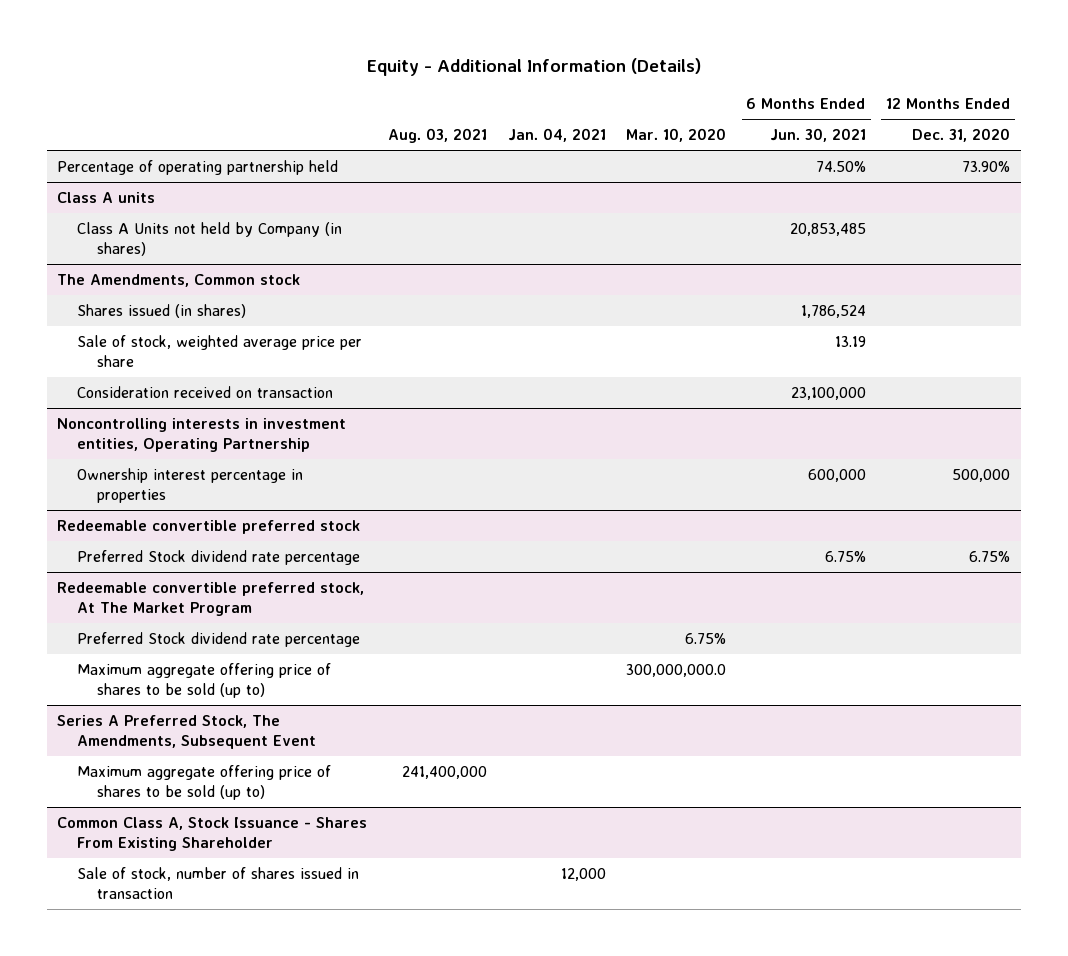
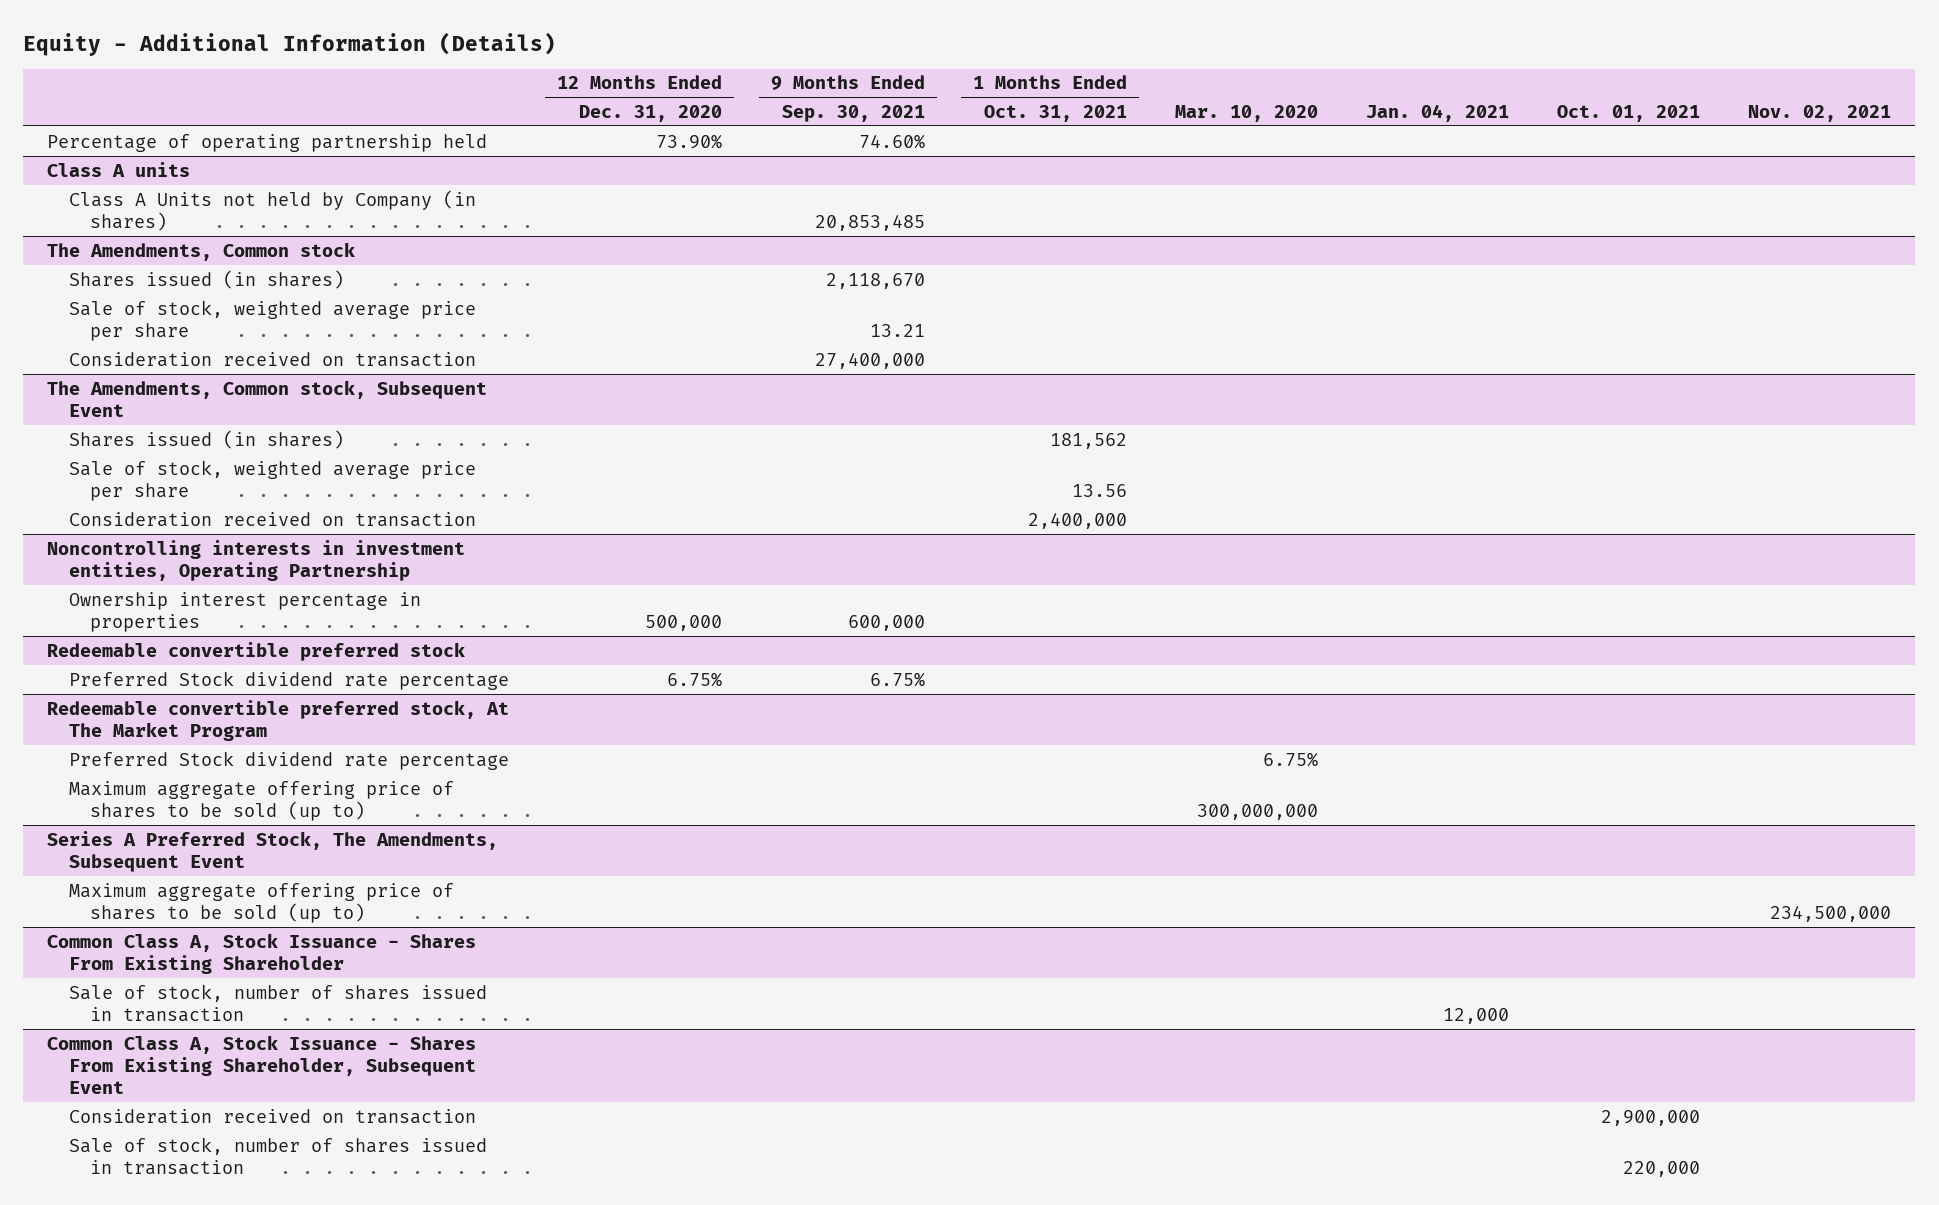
- | Aug. 03, 2021 | Jan. 04, 2021 | Mar. 10, 2020 | 6 Months Ended Jun. 30, 2021 | 12 Months Ended Dec. 31, 2020
+ | 12 Months Ended Dec. 31, 2020 | 9 Months Ended Sep. 30, 2021 | 1 Months Ended Oct. 31, 2021 | Mar. 10, 2020 | Jan. 04, 2021 | Oct. 01, 2021 | Nov. 02, 2021
+ The Amendments, Common stock, Subsequent Event
+ Shares issued (in shares) | | | 181,562 | | | |
+ Sale of stock, weighted average price per share | | | 13.56 | | | |
+ Consideration received on transaction | | | 2,400,000 | | | |
@ Redeemable convertible preferred stock, At The Market Program
- Maximum aggregate offering price of shares to be sold (up to) | | | 300,000,000.0 | |
+ Maximum aggregate offering price of shares to be sold (up to) | | | | 300,000,000 | | |
+ Common Class A, Stock Issuance - Shares From Existing Shareholder, Subsequent Event
+ Consideration received on transaction | | | | | | 2,900,000 |
+ Sale of stock, number of shares issued in transaction | | | | | | 220,000 |

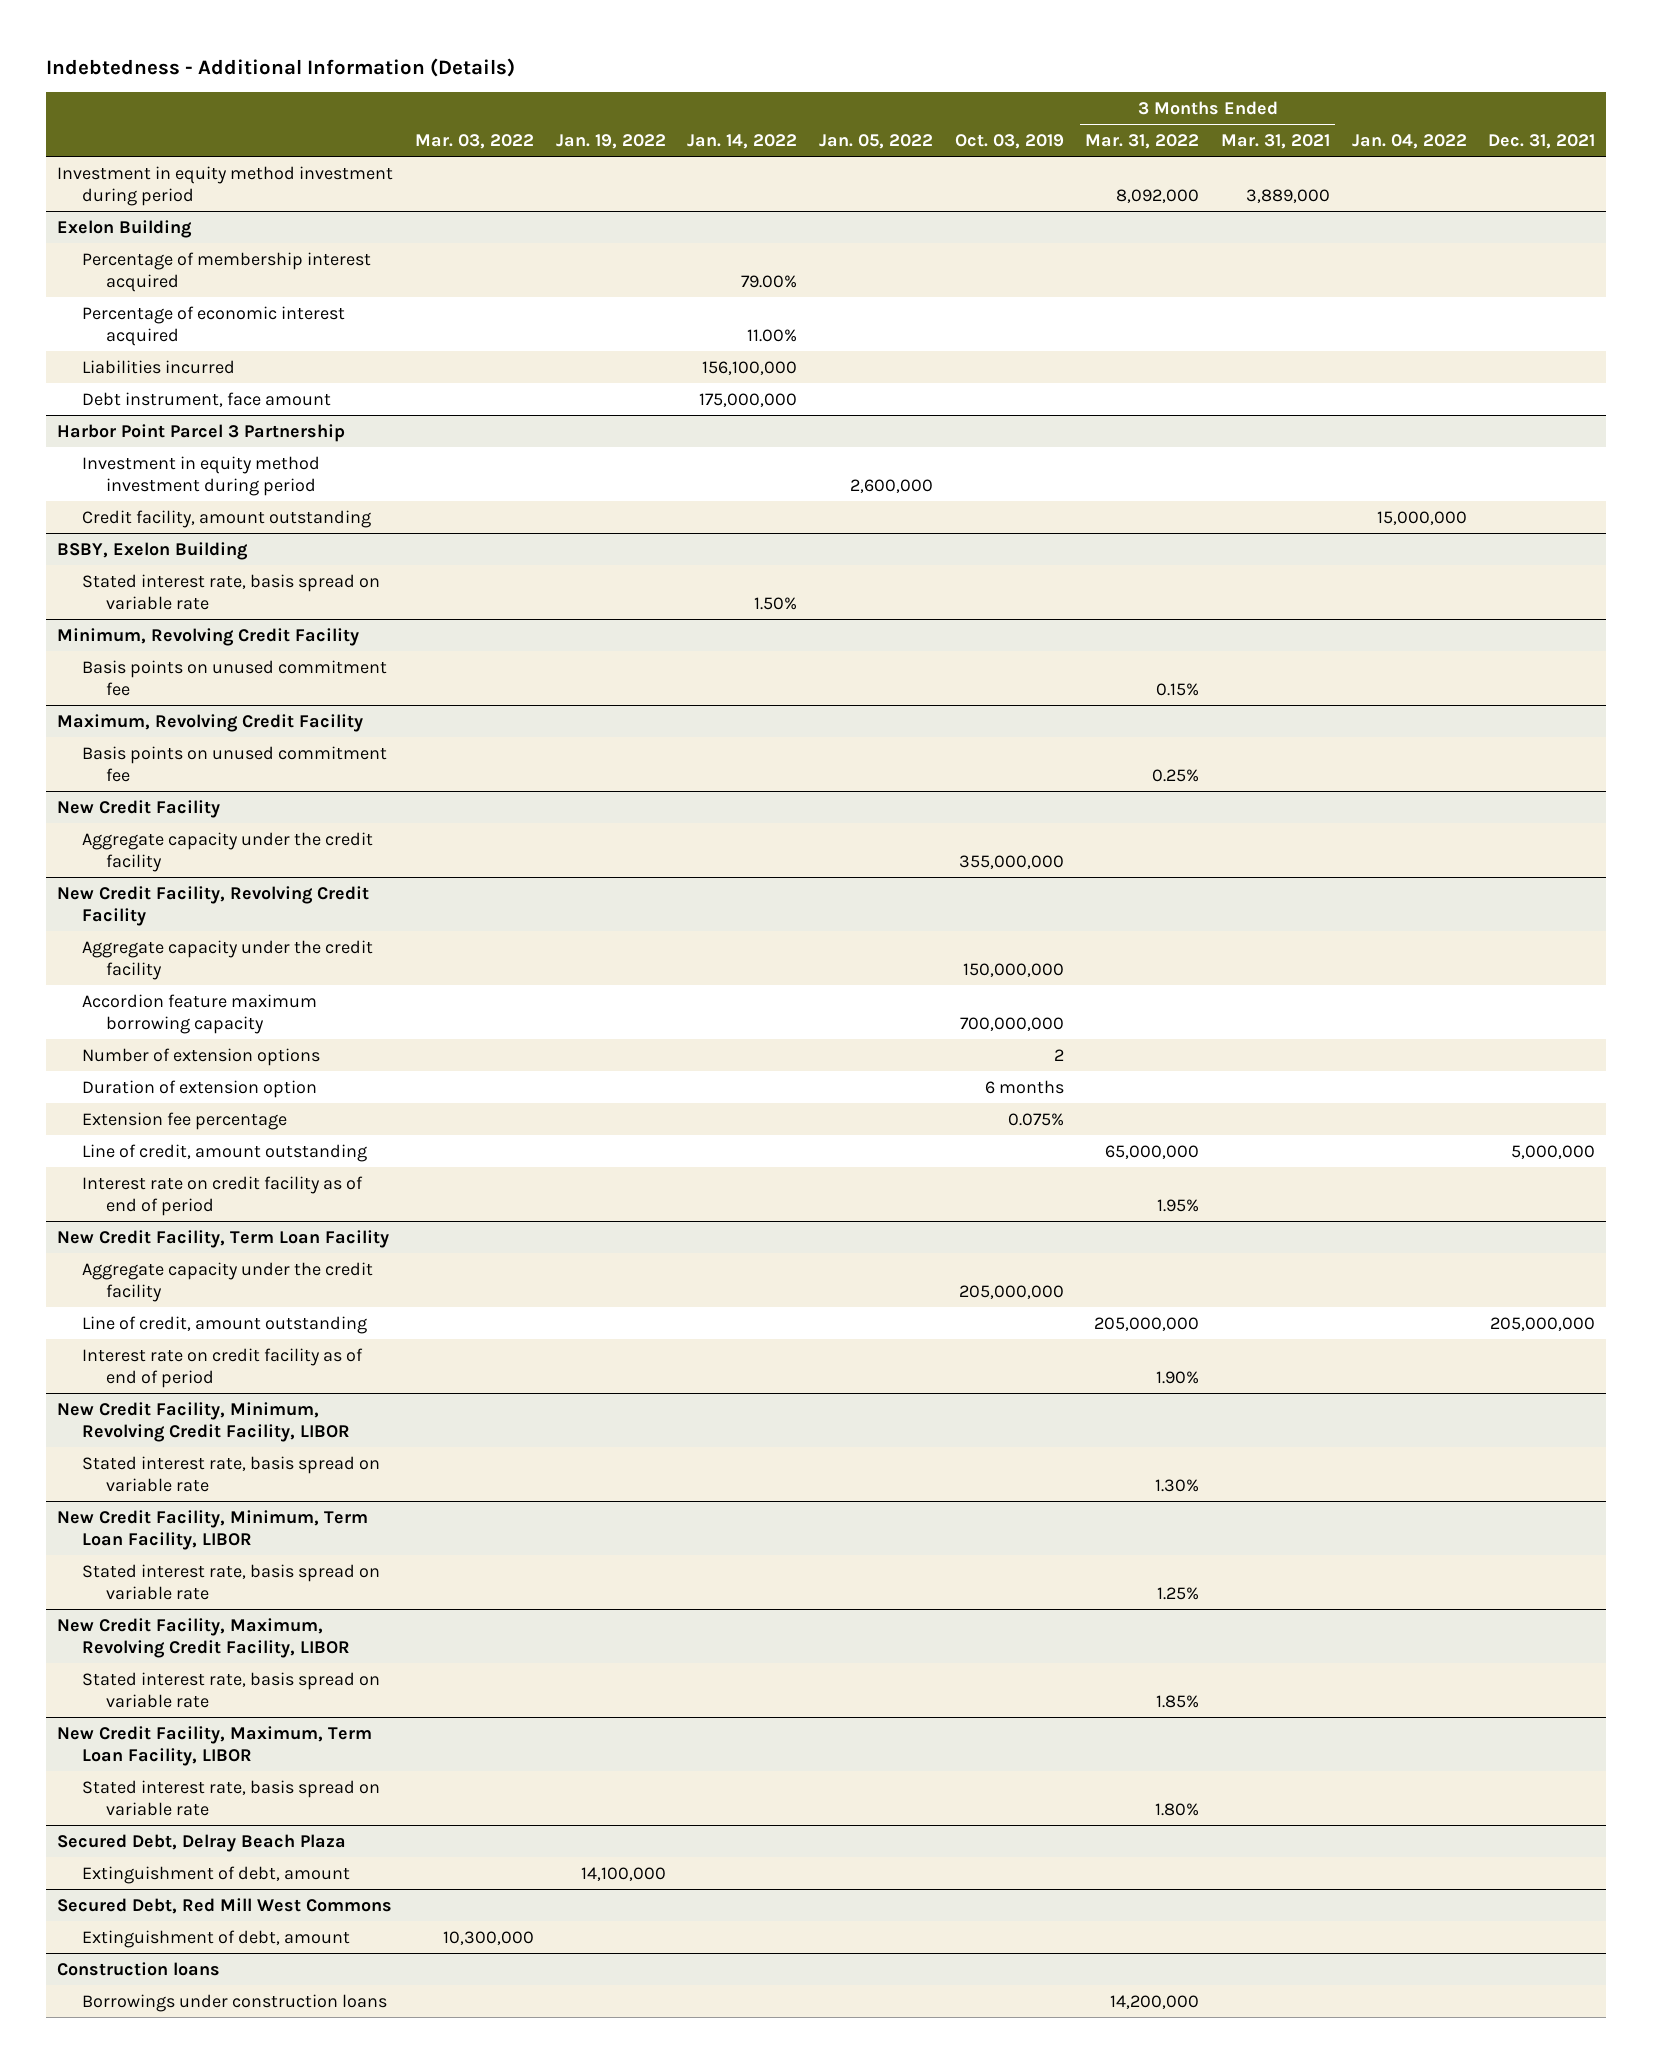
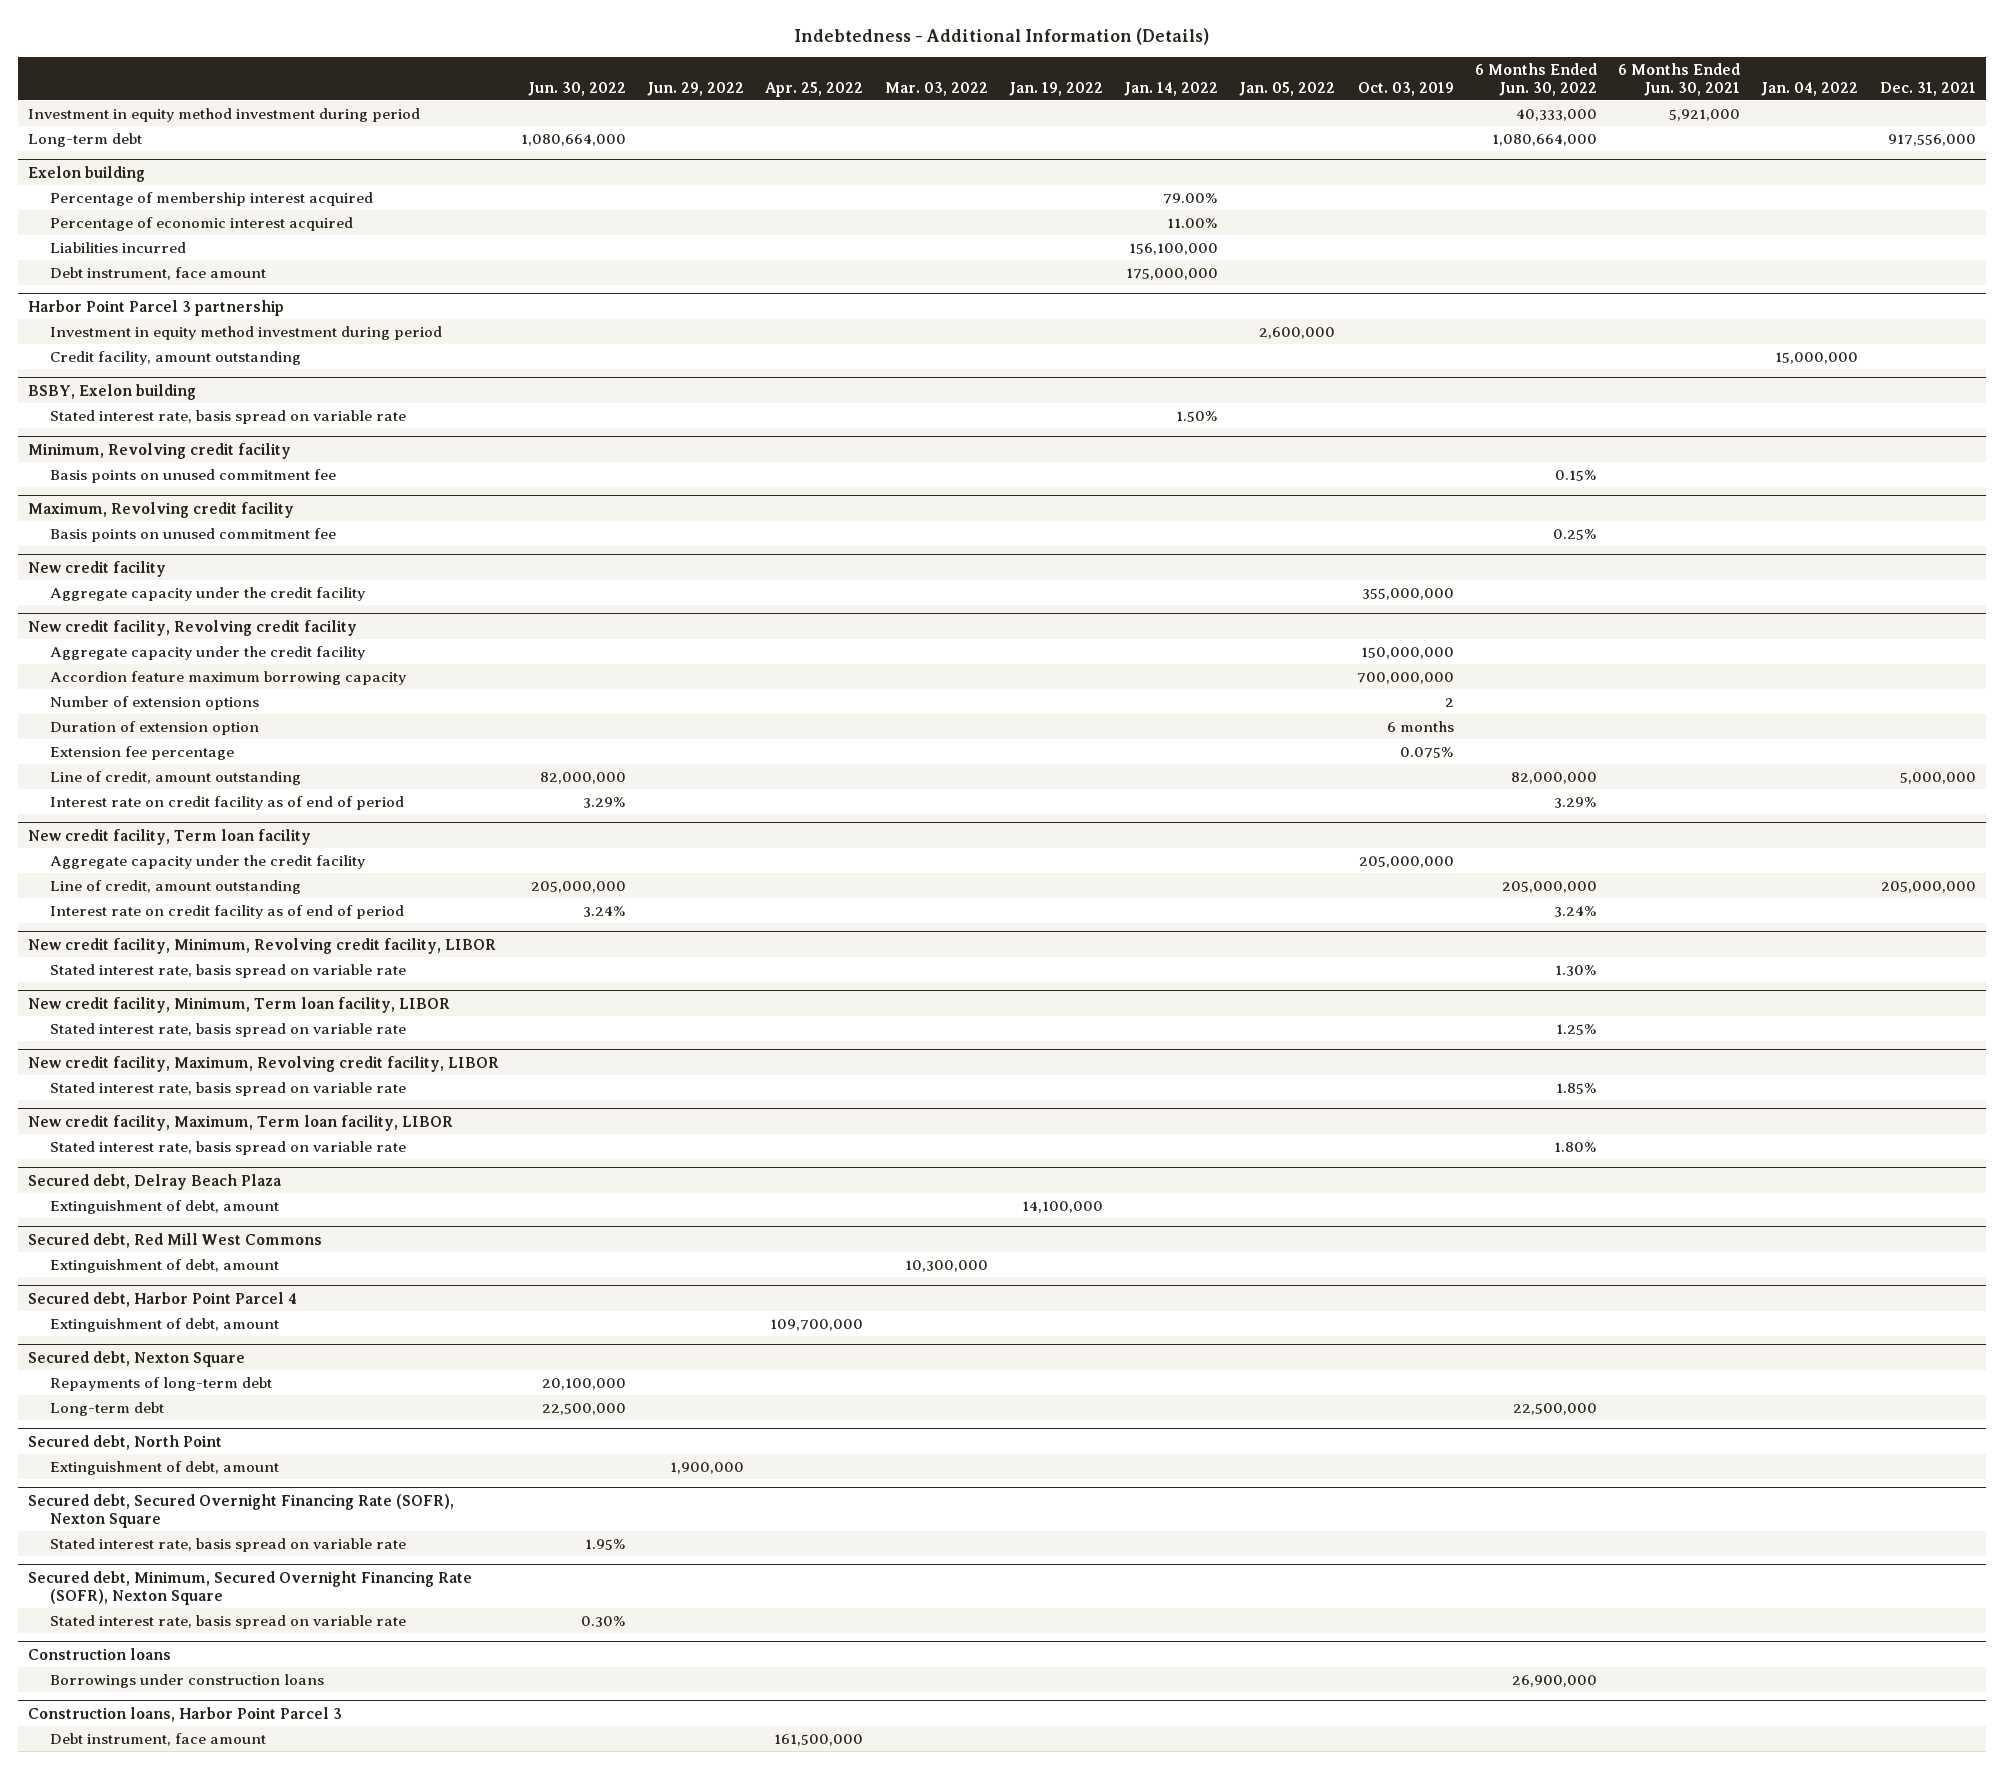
- | Mar. 03, 2022 | Jan. 19, 2022 | Jan. 14, 2022 | Jan. 05, 2022 | Oct. 03, 2019 | 3 Months Ended Mar. 31, 2022 | 3 Months Ended Mar. 31, 2021 | Jan. 04, 2022 | Dec. 31, 2021
+ | Jun. 30, 2022 | Jun. 29, 2022 | Apr. 25, 2022 | Mar. 03, 2022 | Jan. 19, 2022 | Jan. 14, 2022 | Jan. 05, 2022 | Oct. 03, 2019 | 6 Months Ended Jun. 30, 2022 | 6 Months Ended Jun. 30, 2021 | Jan. 04, 2022 | Dec. 31, 2021
- Exelon Building
+ Long-term debt | 1,080,664,000 | | | | | | | | 1,080,664,000 | | | 917,556,000
+ Exelon building
- Harbor Point Parcel 3 Partnership
+ Harbor Point Parcel 3 partnership
- BSBY, Exelon Building
+ BSBY, Exelon building
- Minimum, Revolving Credit Facility
+ Minimum, Revolving credit facility
- Maximum, Revolving Credit Facility
+ Maximum, Revolving credit facility
- New Credit Facility
+ New credit facility
- New Credit Facility, Revolving Credit Facility
+ New credit facility, Revolving credit facility
- New Credit Facility, Term Loan Facility
+ New credit facility, Term loan facility
- New Credit Facility, Minimum, Revolving Credit Facility, LIBOR
+ New credit facility, Minimum, Revolving credit facility, LIBOR
- New Credit Facility, Minimum, Term Loan Facility, LIBOR
+ New credit facility, Minimum, Term loan facility, LIBOR
- New Credit Facility, Maximum, Revolving Credit Facility, LIBOR
+ New credit facility, Maximum, Revolving credit facility, LIBOR
- New Credit Facility, Maximum, Term Loan Facility, LIBOR
+ New credit facility, Maximum, Term loan facility, LIBOR
- Secured Debt, Delray Beach Plaza
+ Secured debt, Delray Beach Plaza
- Secured Debt, Red Mill West Commons
+ Secured debt, Red Mill West Commons
+ Secured debt, Harbor Point Parcel 4
+ Extinguishment of debt, amount | | | 109,700,000 | | | | | | | | |
+ Secured debt, Nexton Square
+ Repayments of long-term debt | 20,100,000 | | | | | | | | | | |
+ Long-term debt | 22,500,000 | | | | | | | | 22,500,000 | | |
+ Secured debt, North Point
+ Extinguishment of debt, amount | | 1,900,000 | | | | | | | | | |
+ Secured debt, Secured Overnight Financing Rate (SOFR), Nexton Square
+ Stated interest rate, basis spread on variable rate | 1.95% | | | | | | | | | | |
+ Secured debt, Minimum, Secured Overnight Financing Rate (SOFR), Nexton Square
+ Stated interest rate, basis spread on variable rate | 0.30% | | | | | | | | | | |
+ Construction loans, Harbor Point Parcel 3
+ Debt instrument, face amount | | | 161,500,000 | | | | | | | | |

